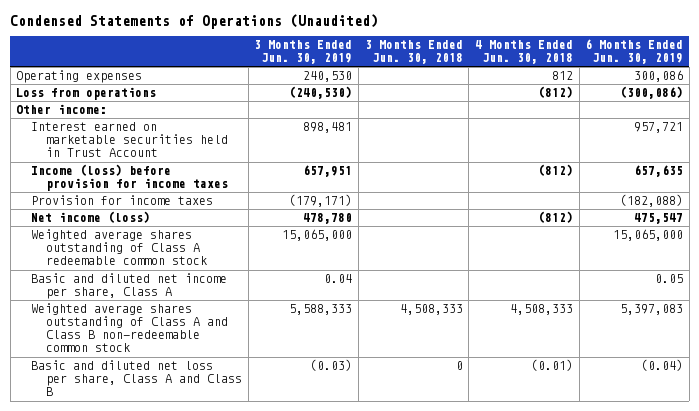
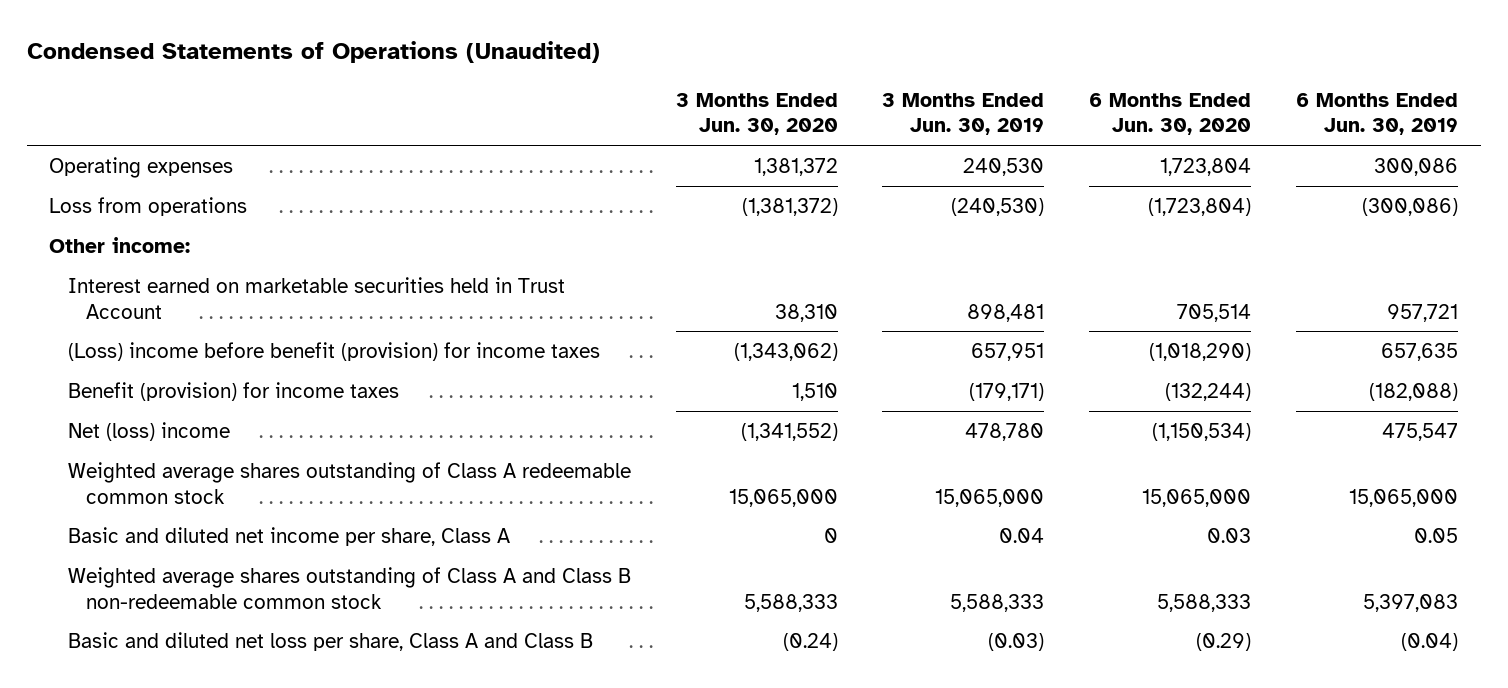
- | 3 Months Ended Jun. 30, 2019 | 3 Months Ended Jun. 30, 2018 | 4 Months Ended Jun. 30, 2018 | 6 Months Ended Jun. 30, 2019
+ | 3 Months Ended Jun. 30, 2020 | 3 Months Ended Jun. 30, 2019 | 6 Months Ended Jun. 30, 2020 | 6 Months Ended Jun. 30, 2019
- Income (loss) before provision for income taxes | 657,951 | | (812) | 657,635
- Provision for income taxes | (179,171) | | | (182,088)
- Net income (loss) | 478,780 | | (812) | 475,547
+ (Loss) income before benefit (provision) for income taxes | (1,343,062) | 657,951 | (1,018,290) | 657,635
+ Benefit (provision) for income taxes | 1,510 | (179,171) | (132,244) | (182,088)
+ Net (loss) income | (1,341,552) | 478,780 | (1,150,534) | 475,547

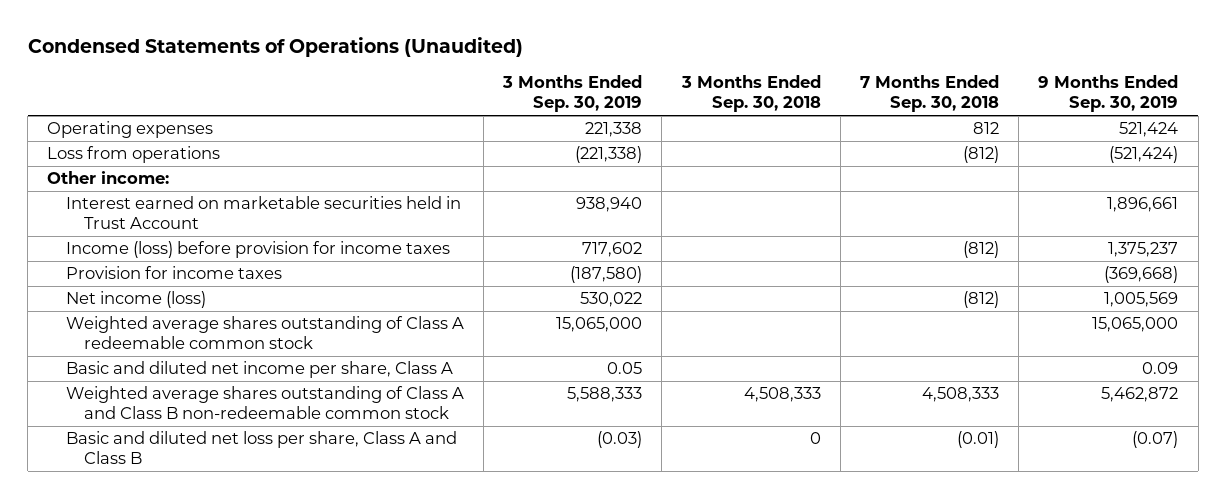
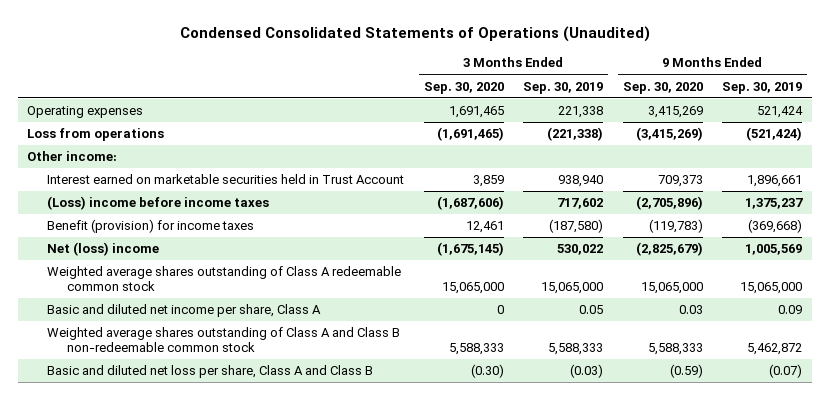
- Condensed Statements of Operations (Unaudited)
+ Condensed Consolidated Statements of Operations (Unaudited)
- | 3 Months Ended Sep. 30, 2019 | 3 Months Ended Sep. 30, 2018 | 7 Months Ended Sep. 30, 2018 | 9 Months Ended Sep. 30, 2019
+ | 3 Months Ended Sep. 30, 2020 | 3 Months Ended Sep. 30, 2019 | 9 Months Ended Sep. 30, 2020 | 9 Months Ended Sep. 30, 2019
- Income (loss) before provision for income taxes | 717,602 | | (812) | 1,375,237
- Provision for income taxes | (187,580) | | | (369,668)
- Net income (loss) | 530,022 | | (812) | 1,005,569
+ (Loss) income before income taxes | (1,687,606) | 717,602 | (2,705,896) | 1,375,237
+ Benefit (provision) for income taxes | 12,461 | (187,580) | (119,783) | (369,668)
+ Net (loss) income | (1,675,145) | 530,022 | (2,825,679) | 1,005,569

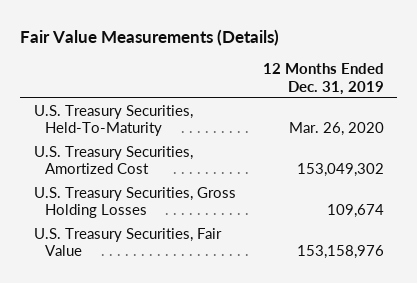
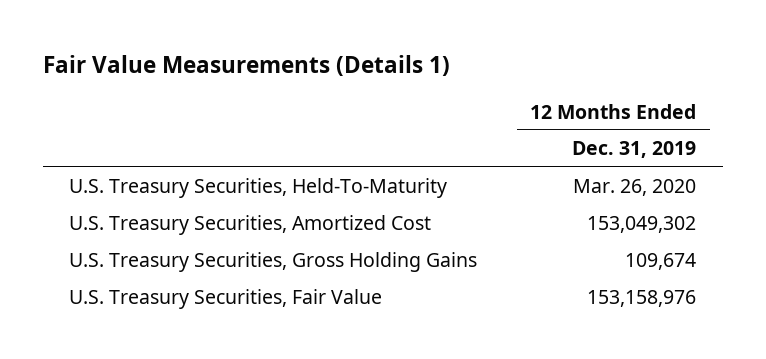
- Fair Value Measurements (Details)
+ Fair Value Measurements (Details 1)
- U.S. Treasury Securities, Gross Holding Losses | 109,674
+ U.S. Treasury Securities, Gross Holding Gains | 109,674

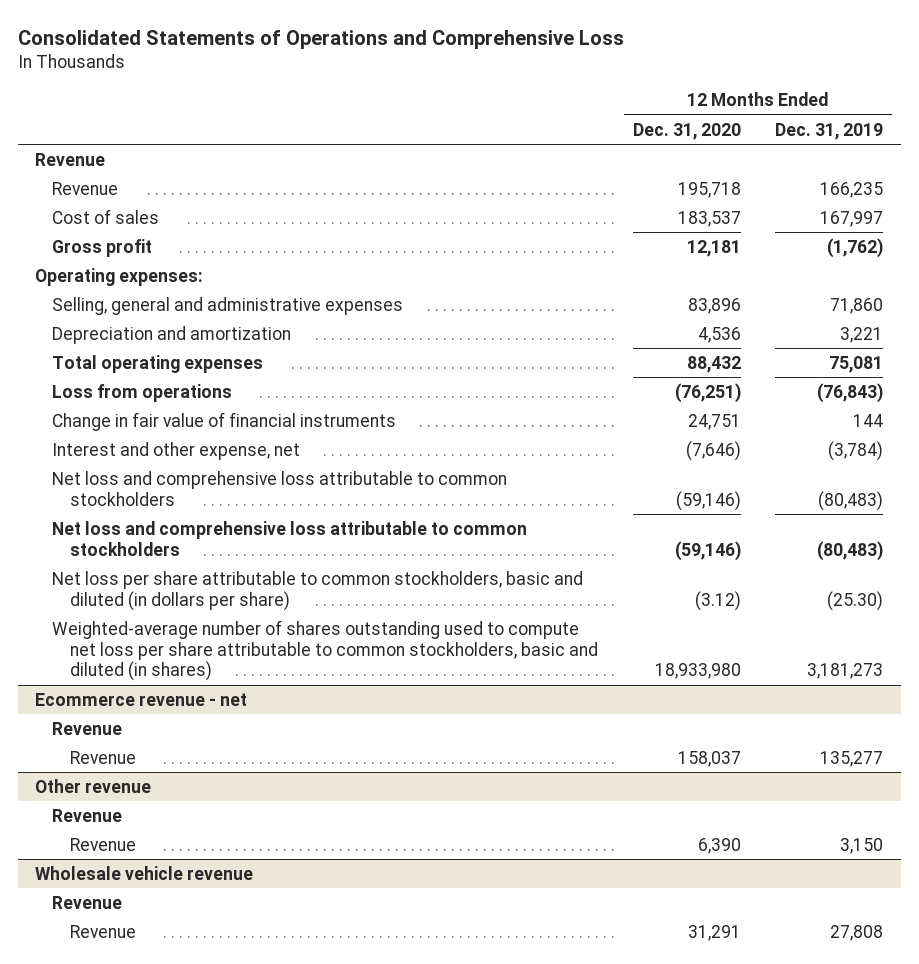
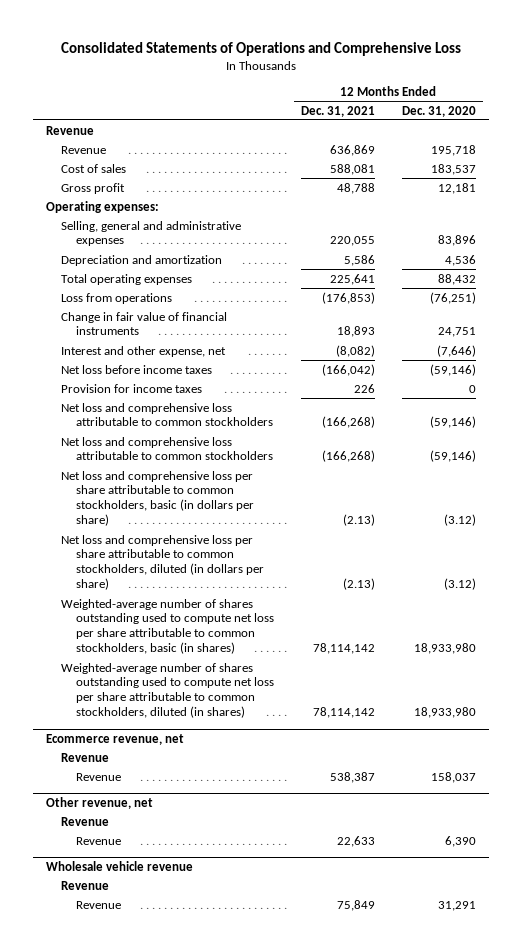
- | 12 Months Ended Dec. 31, 2020 | 12 Months Ended Dec. 31, 2019
+ | 12 Months Ended Dec. 31, 2021 | 12 Months Ended Dec. 31, 2020
+ Net loss before income taxes | (166,042) | (59,146)
+ Provision for income taxes | 226 | 0
- Net loss per share attributable to common stockholders, basic and diluted (in dollars per share) | (3.12) | (25.30)
- Weighted-average number of shares outstanding used to compute net loss per share attributable to common stockholders, basic and diluted (in shares) | 18,933,980 | 3,181,273
- Ecommerce revenue - net
+ Net loss and comprehensive loss per share attributable to common stockholders, basic (in dollars per share) | (2.13) | (3.12)
+ Net loss and comprehensive loss per share attributable to common stockholders, diluted (in dollars per share) | (2.13) | (3.12)
+ Weighted-average number of shares outstanding used to compute net loss per share attributable to common stockholders, basic (in shares) | 78,114,142 | 18,933,980
+ Weighted-average number of shares outstanding used to compute net loss per share attributable to common stockholders, diluted (in shares) | 78,114,142 | 18,933,980
+ Ecommerce revenue, net
- Other revenue
+ Other revenue, net

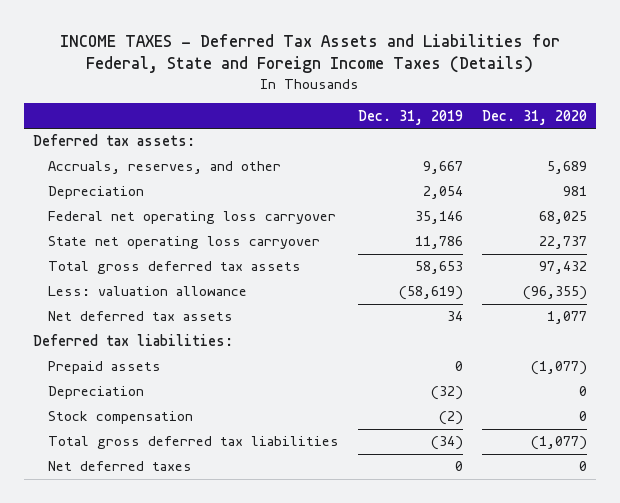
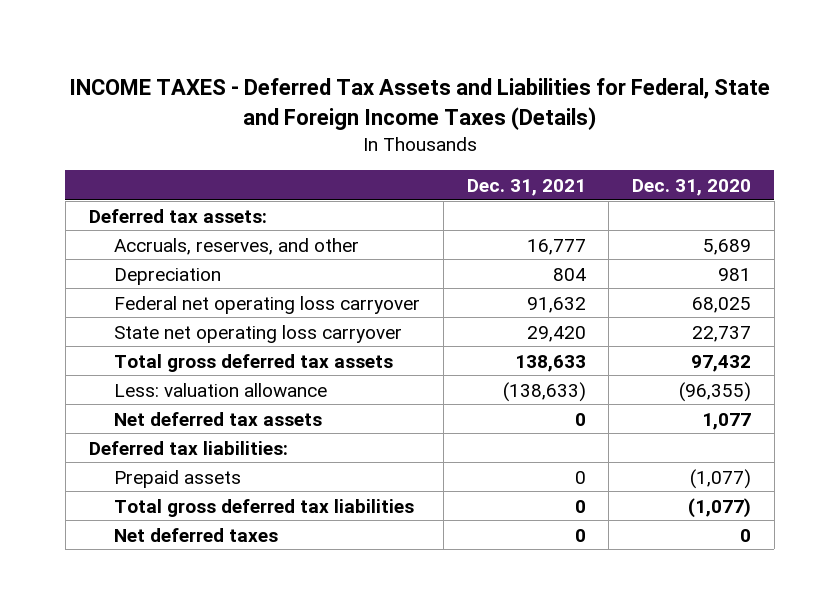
- | Dec. 31, 2019 | Dec. 31, 2020
+ | Dec. 31, 2021 | Dec. 31, 2020
- Depreciation | (32) | 0
- Stock compensation | (2) | 0

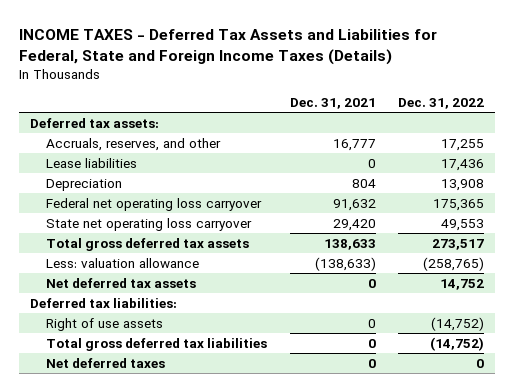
- | Dec. 31, 2021 | Dec. 31, 2020
+ | Dec. 31, 2021 | Dec. 31, 2022
+ Lease liabilities | 0 | 17,436
- Prepaid assets | 0 | (1,077)
+ Right of use assets | 0 | (14,752)

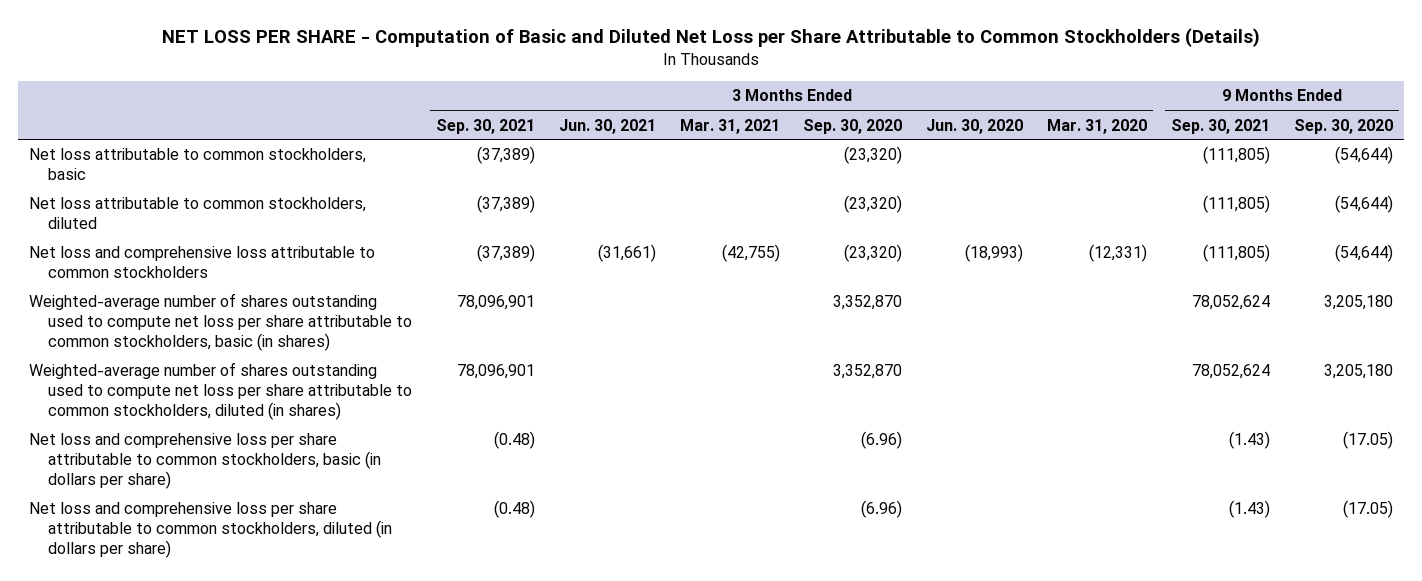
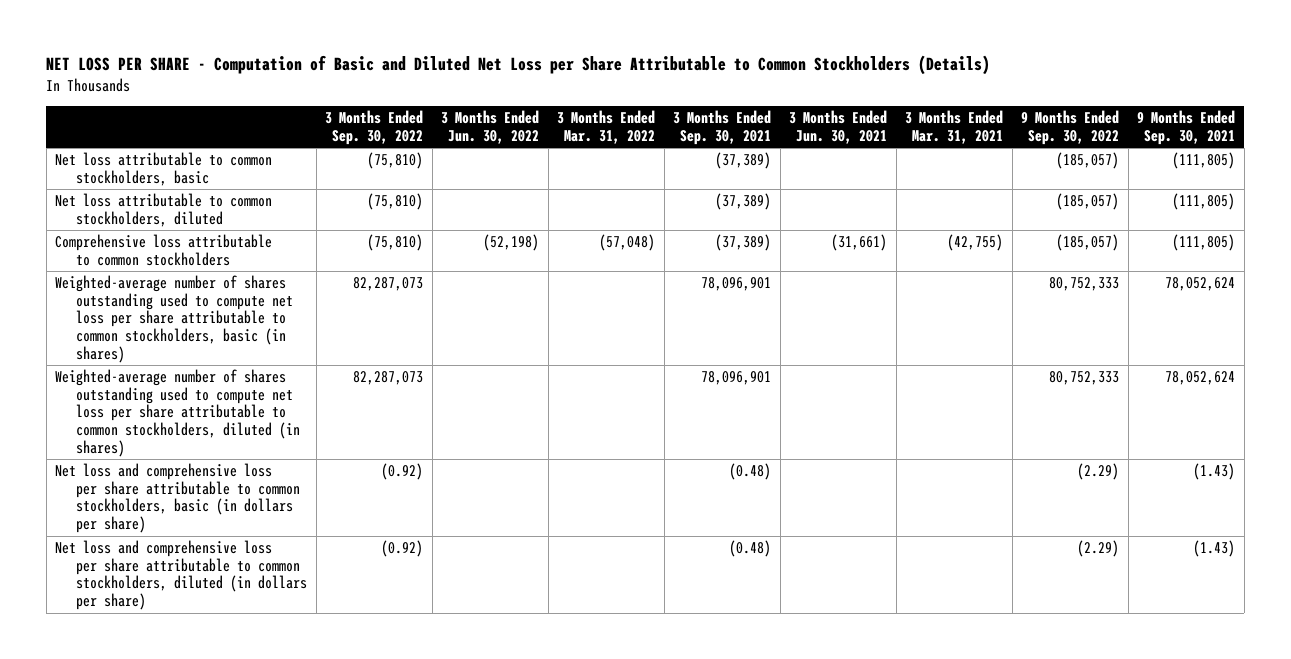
- | 3 Months Ended Sep. 30, 2021 | 3 Months Ended Jun. 30, 2021 | 3 Months Ended Mar. 31, 2021 | 3 Months Ended Sep. 30, 2020 | 3 Months Ended Jun. 30, 2020 | 3 Months Ended Mar. 31, 2020 | 9 Months Ended Sep. 30, 2021 | 9 Months Ended Sep. 30, 2020
+ | 3 Months Ended Sep. 30, 2022 | 3 Months Ended Jun. 30, 2022 | 3 Months Ended Mar. 31, 2022 | 3 Months Ended Sep. 30, 2021 | 3 Months Ended Jun. 30, 2021 | 3 Months Ended Mar. 31, 2021 | 9 Months Ended Sep. 30, 2022 | 9 Months Ended Sep. 30, 2021
- Net loss and comprehensive loss attributable to common stockholders | (37,389) | (31,661) | (42,755) | (23,320) | (18,993) | (12,331) | (111,805) | (54,644)
+ Comprehensive loss attributable to common stockholders | (75,810) | (52,198) | (57,048) | (37,389) | (31,661) | (42,755) | (185,057) | (111,805)

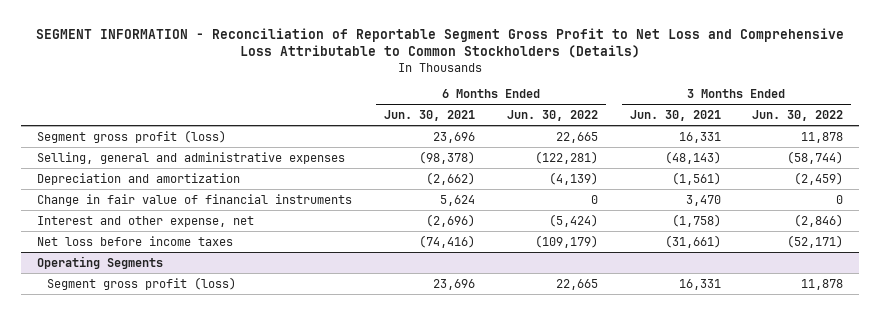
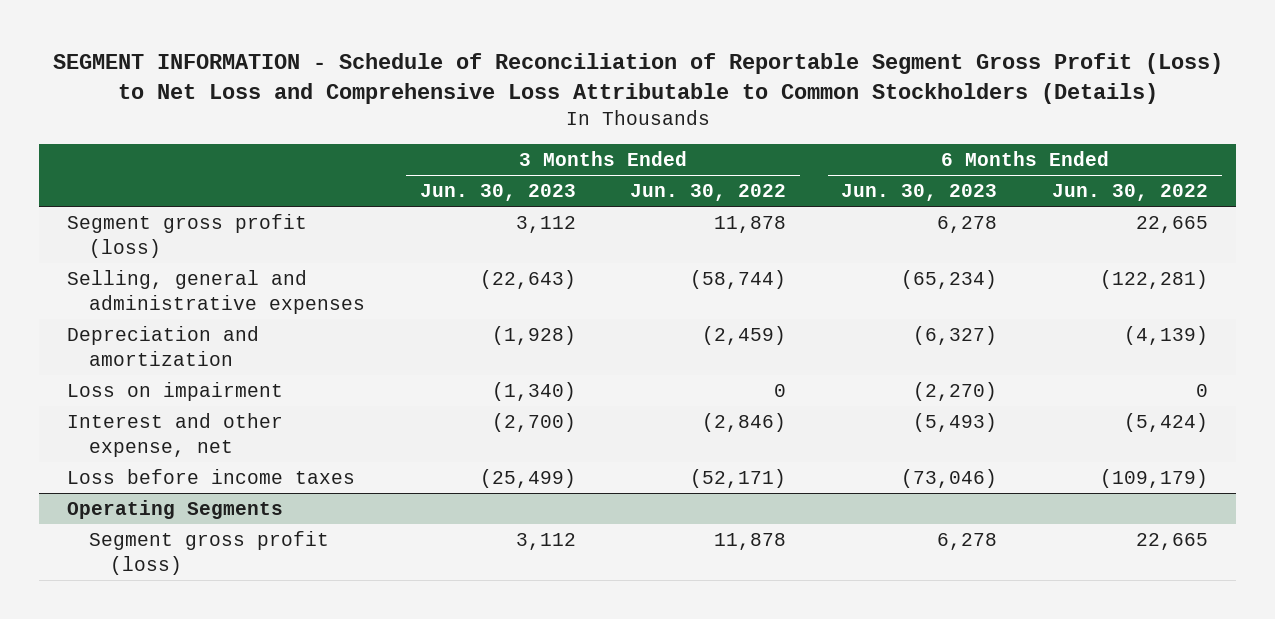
- SEGMENT INFORMATION - Reconciliation of Reportable Segment Gross Profit to Net Loss and Comprehensive Loss Attributable to Common Stockholders (Details)
+ SEGMENT INFORMATION - Schedule of Reconciliation of Reportable Segment Gross Profit (Loss) to Net Loss and Comprehensive Loss Attributable to Common Stockholders (Details)
- | 6 Months Ended Jun. 30, 2021 | 6 Months Ended Jun. 30, 2022 | 3 Months Ended Jun. 30, 2021 | 3 Months Ended Jun. 30, 2022
+ | 3 Months Ended Jun. 30, 2023 | 3 Months Ended Jun. 30, 2022 | 6 Months Ended Jun. 30, 2023 | 6 Months Ended Jun. 30, 2022
- Change in fair value of financial instruments | 5,624 | 0 | 3,470 | 0
+ Loss on impairment | (1,340) | 0 | (2,270) | 0
- Net loss before income taxes | (74,416) | (109,179) | (31,661) | (52,171)
+ Loss before income taxes | (25,499) | (52,171) | (73,046) | (109,179)

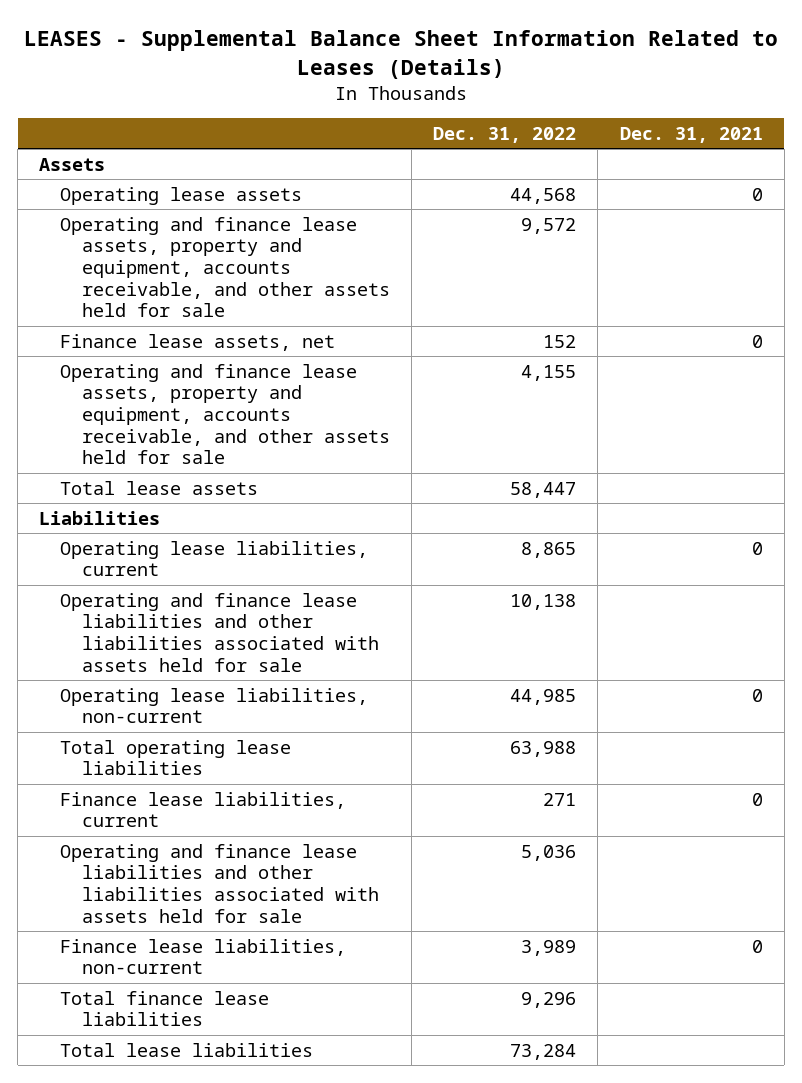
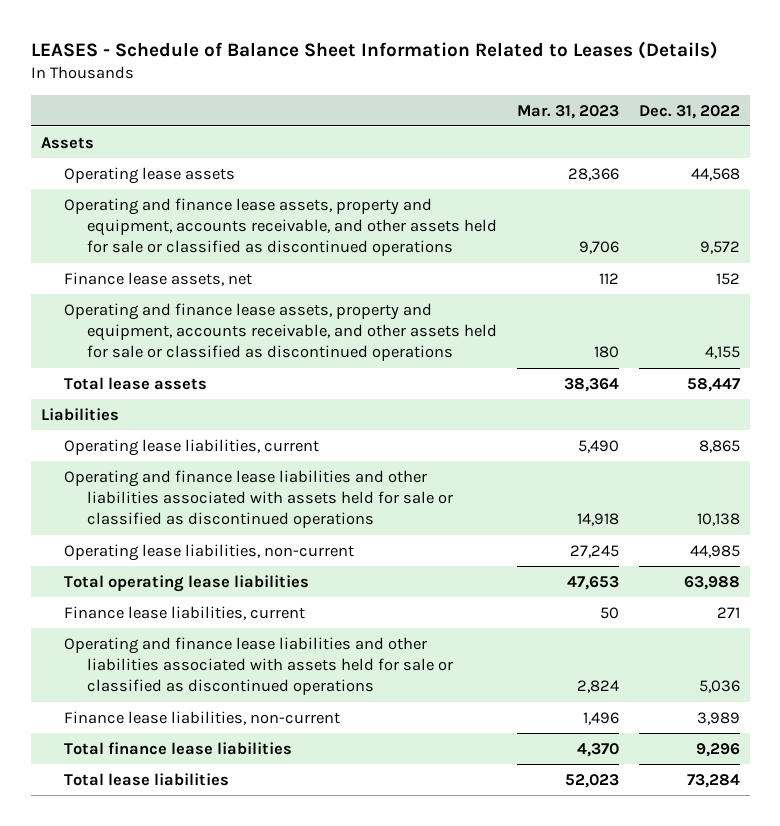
- LEASES - Supplemental Balance Sheet Information Related to Leases (Details)
+ LEASES - Schedule of Balance Sheet Information Related to Leases (Details)
- | Dec. 31, 2022 | Dec. 31, 2021
+ | Mar. 31, 2023 | Dec. 31, 2022
- Operating and finance lease assets, property and equipment, accounts receivable, and other assets held for sale | 9,572 |
+ Operating and finance lease assets, property and equipment, accounts receivable, and other assets held for sale or classified as discontinued operations | 9,706 | 9,572
- Operating and finance lease assets, property and equipment, accounts receivable, and other assets held for sale | 4,155 |
+ Operating and finance lease assets, property and equipment, accounts receivable, and other assets held for sale or classified as discontinued operations | 180 | 4,155
- Operating and finance lease liabilities and other liabilities associated with assets held for sale | 10,138 |
+ Operating and finance lease liabilities and other liabilities associated with assets held for sale or classified as discontinued operations | 14,918 | 10,138
- Operating and finance lease liabilities and other liabilities associated with assets held for sale | 5,036 |
+ Operating and finance lease liabilities and other liabilities associated with assets held for sale or classified as discontinued operations | 2,824 | 5,036

